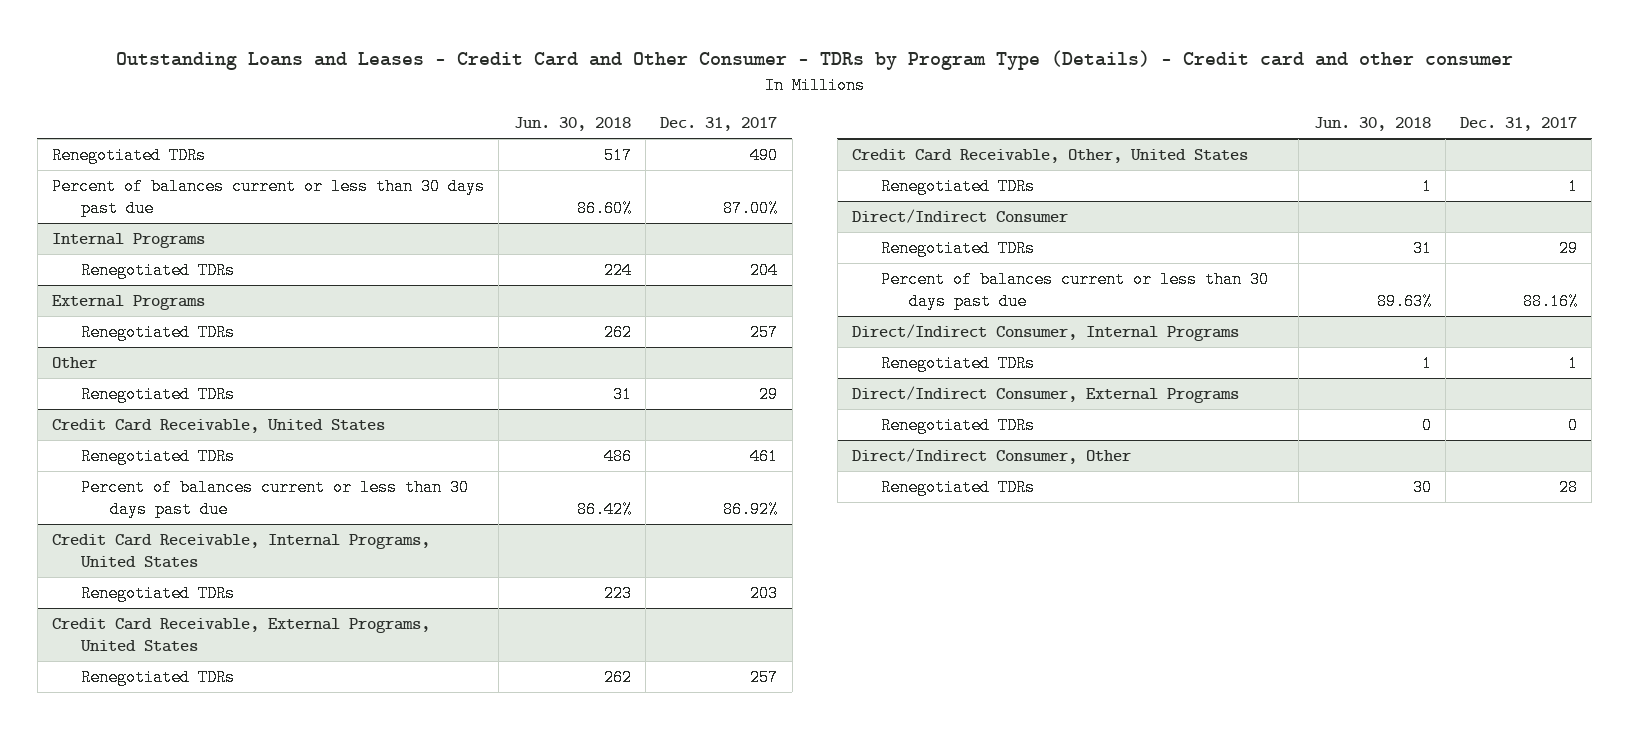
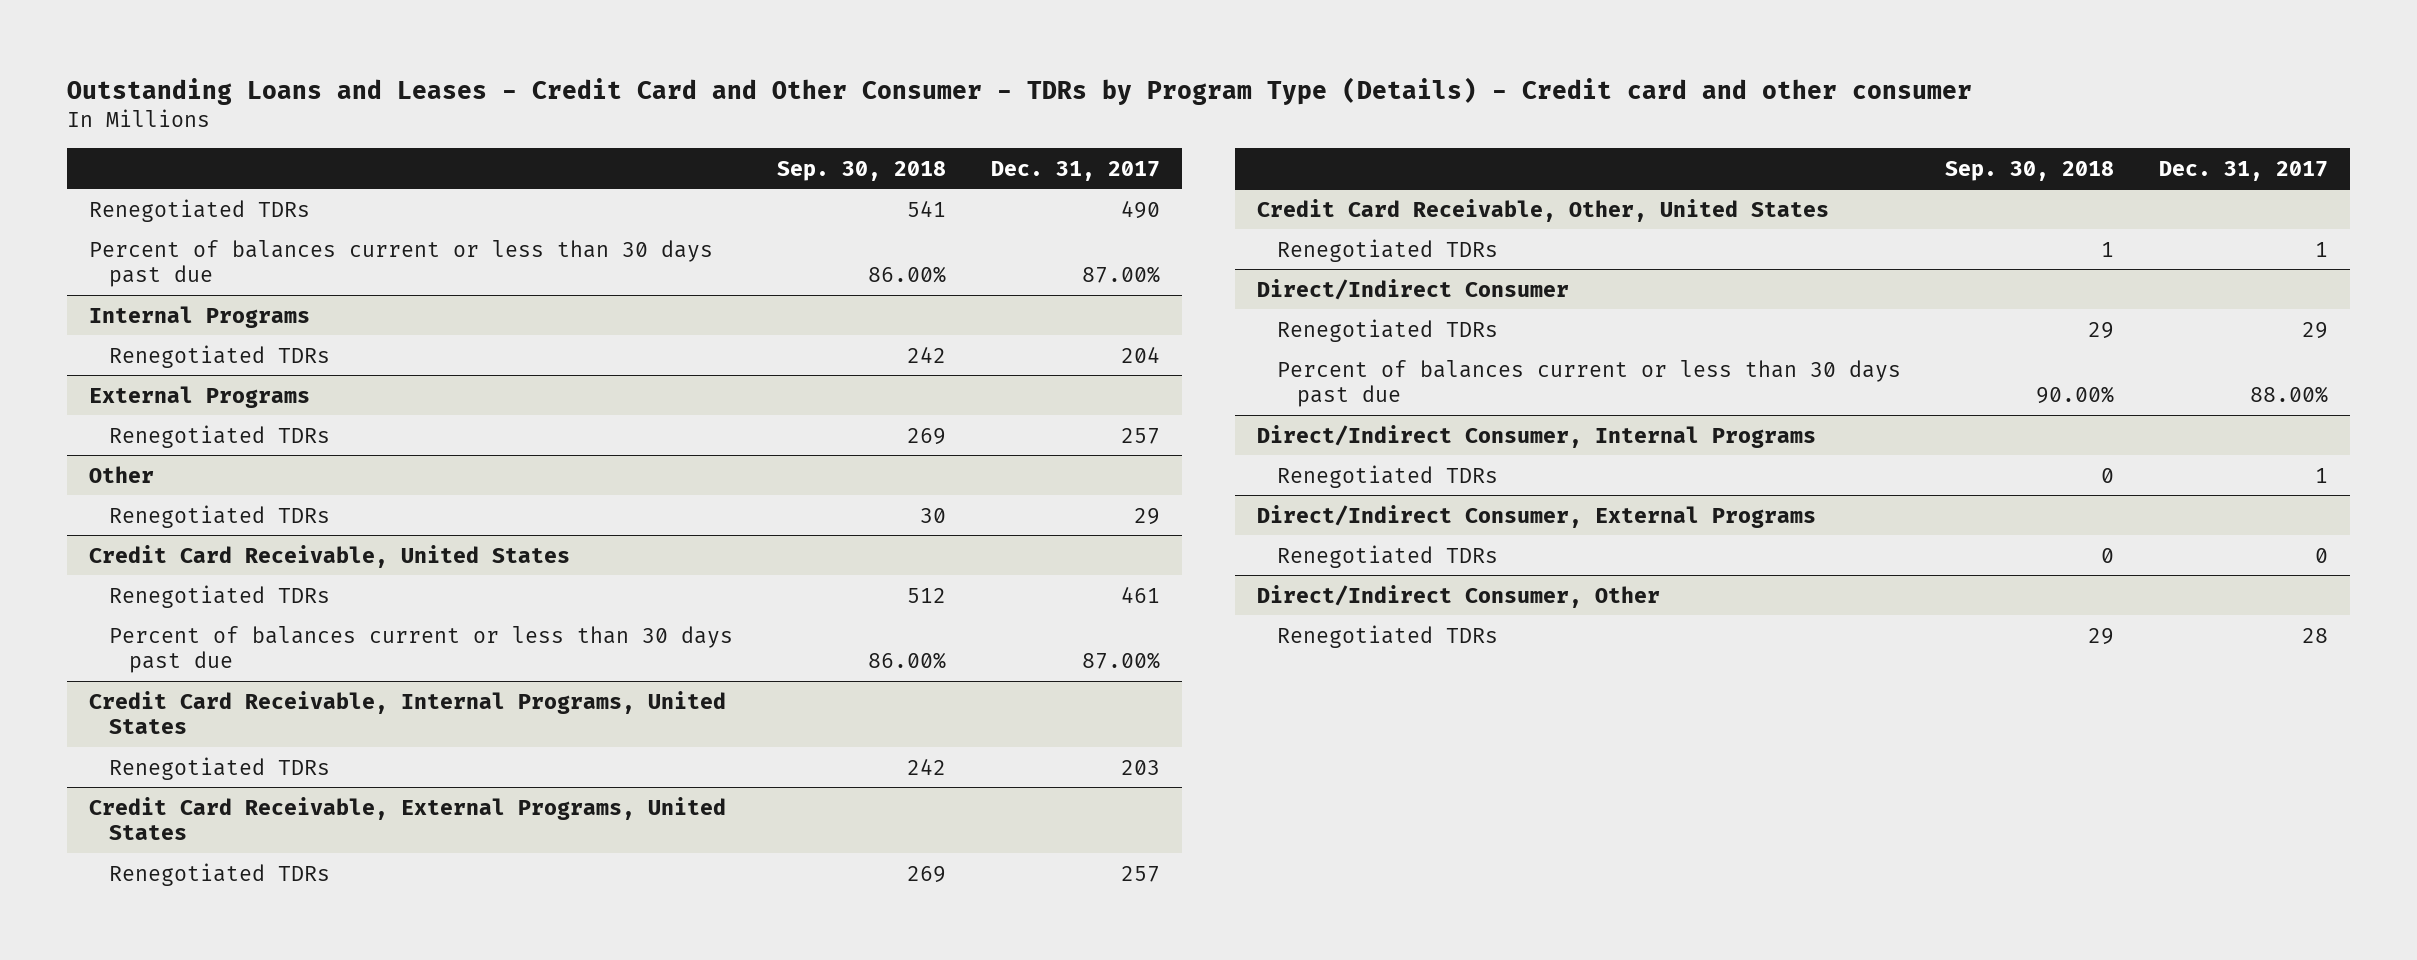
- | Jun. 30, 2018 | Dec. 31, 2017
+ | Sep. 30, 2018 | Dec. 31, 2017
@ Credit Card Receivable, United States
- Percent of balances current or less than 30 days past due | 86.42% | 86.92%
+ Percent of balances current or less than 30 days past due | 86.00% | 87.00%
@ Direct/Indirect Consumer
- Percent of balances current or less than 30 days past due | 89.63% | 88.16%
+ Percent of balances current or less than 30 days past due | 90.00% | 88.00%

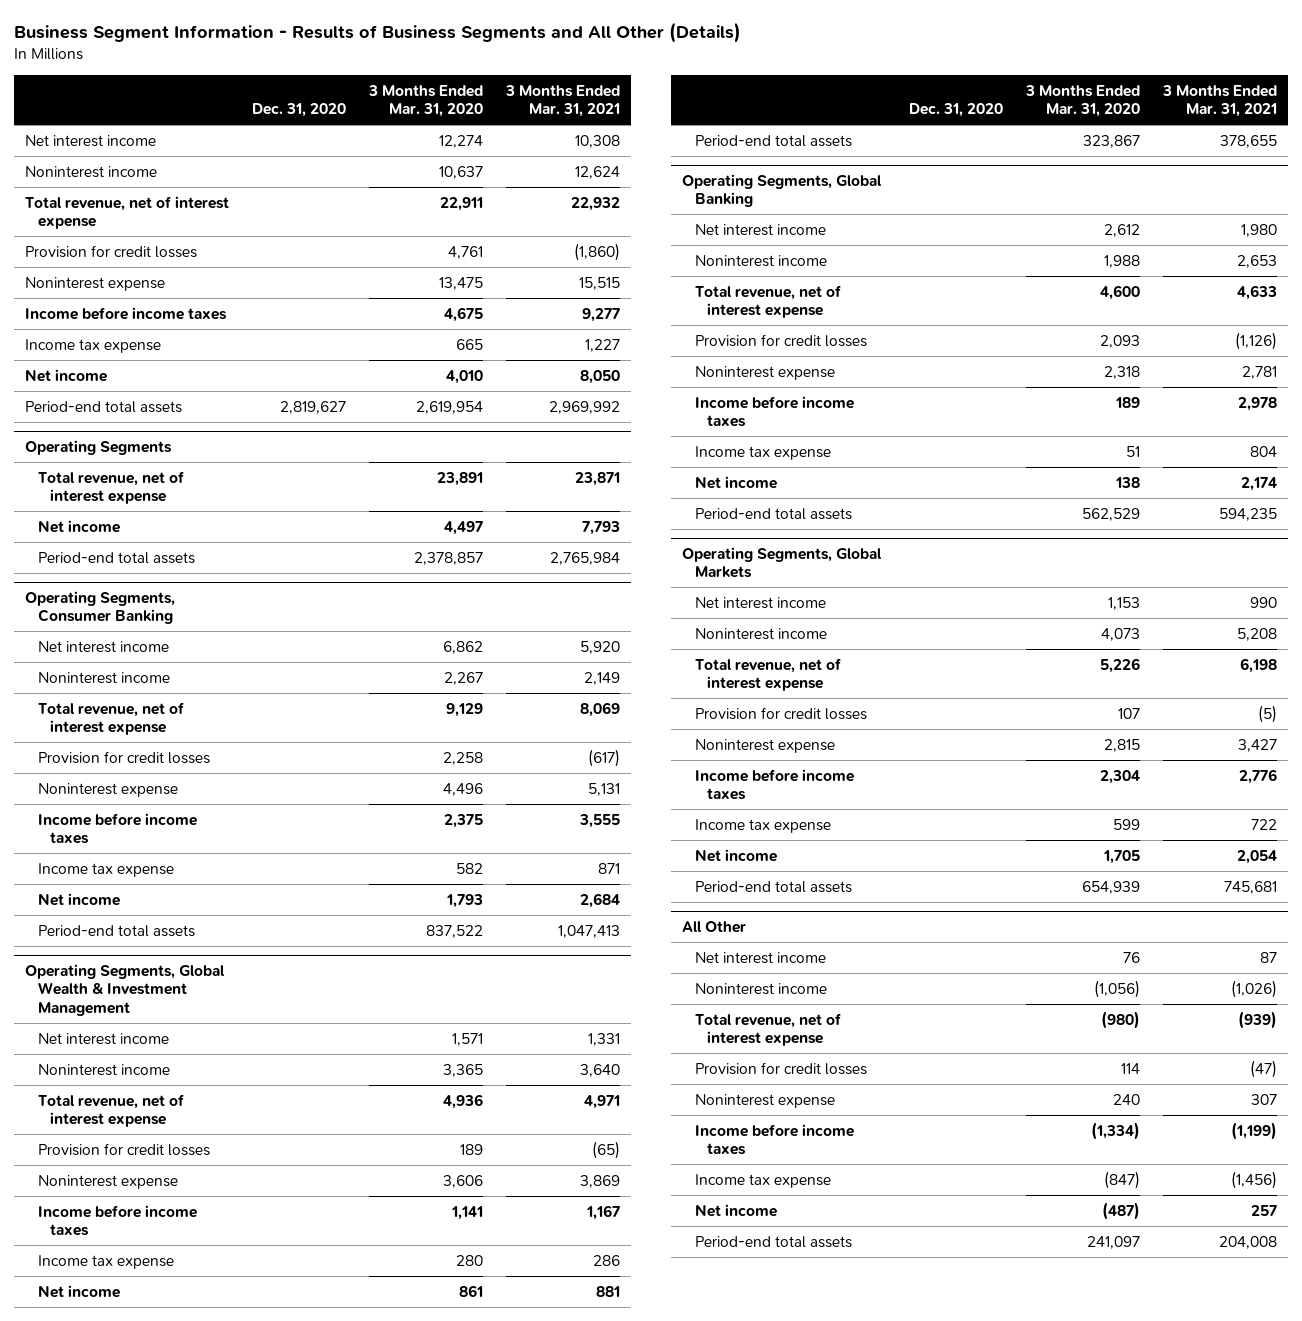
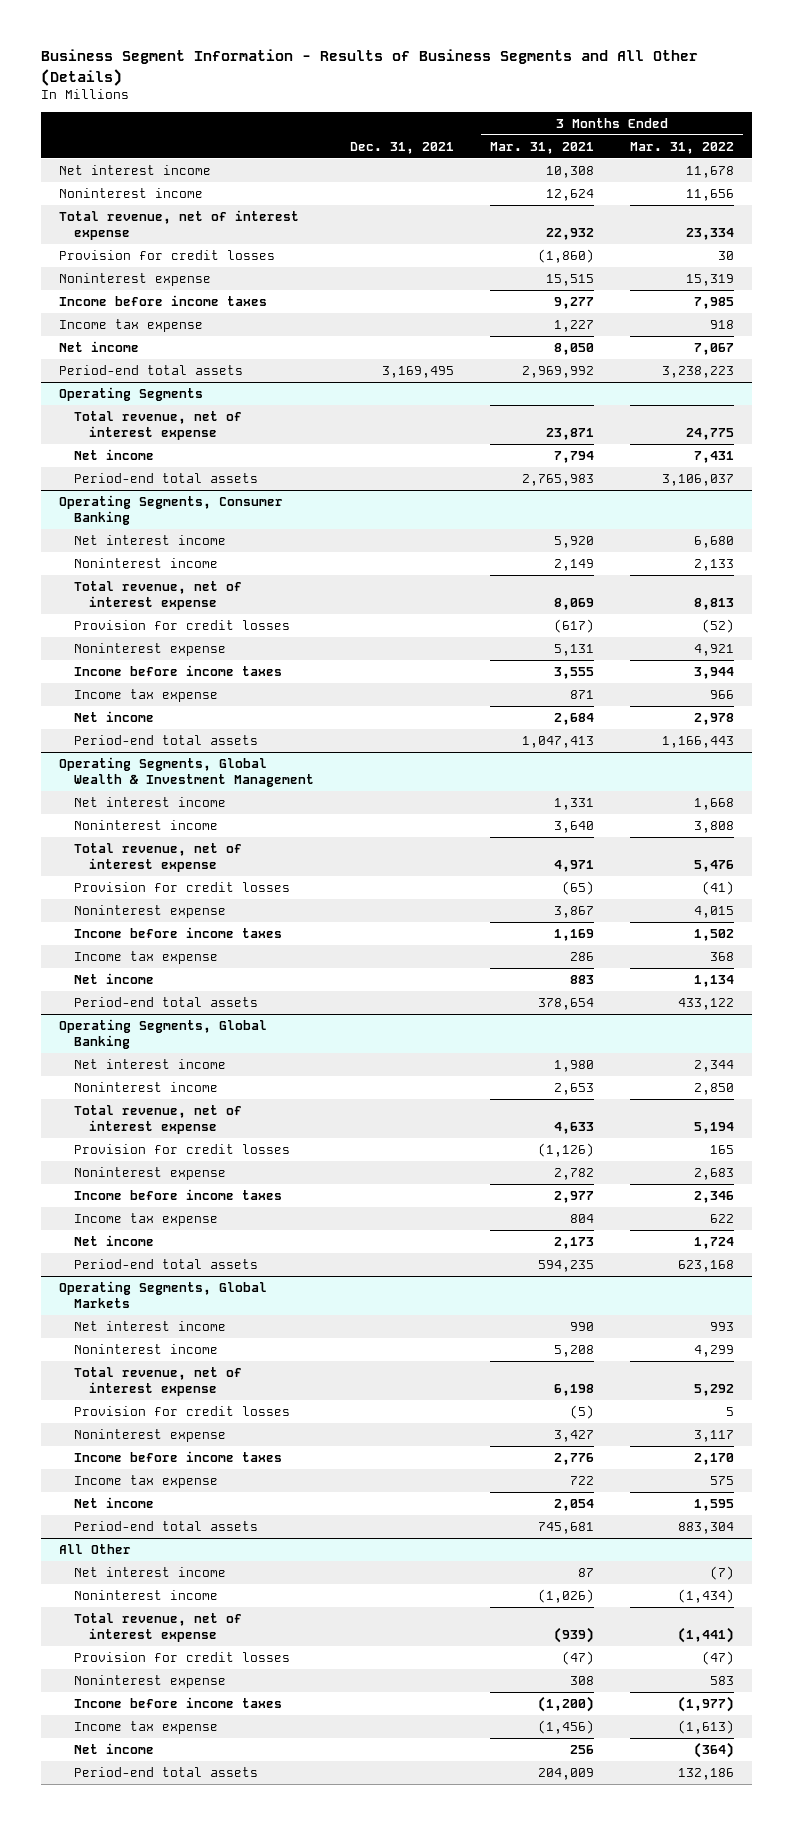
- | Dec. 31, 2020 | 3 Months Ended Mar. 31, 2020 | 3 Months Ended Mar. 31, 2021
+ | Dec. 31, 2021 | 3 Months Ended Mar. 31, 2021 | 3 Months Ended Mar. 31, 2022
@ Operating Segments
- Net income | | 4,497 | 7,793
- Period-end total assets | | 2,378,857 | 2,765,984
+ Net income | | 7,794 | 7,431
+ Period-end total assets | | 2,765,983 | 3,106,037
@ Operating Segments, Global Wealth & Investment Management
- Noninterest expense | | 3,606 | 3,869
- Income before income taxes | | 1,141 | 1,167
+ Noninterest expense | | 3,867 | 4,015
+ Income before income taxes | | 1,169 | 1,502
- Net income | | 861 | 881
- Period-end total assets | | 323,867 | 378,655
+ Net income | | 883 | 1,134
+ Period-end total assets | | 378,654 | 433,122
@ Operating Segments, Global Banking
- Noninterest expense | | 2,318 | 2,781
- Income before income taxes | | 189 | 2,978
+ Noninterest expense | | 2,782 | 2,683
+ Income before income taxes | | 2,977 | 2,346
- Net income | | 138 | 2,174
+ Net income | | 2,173 | 1,724
@ All Other
- Noninterest expense | | 240 | 307
- Income before income taxes | | (1,334) | (1,199)
+ Noninterest expense | | 308 | 583
+ Income before income taxes | | (1,200) | (1,977)
- Net income | | (487) | 257
- Period-end total assets | | 241,097 | 204,008
+ Net income | | 256 | (364)
+ Period-end total assets | | 204,009 | 132,186

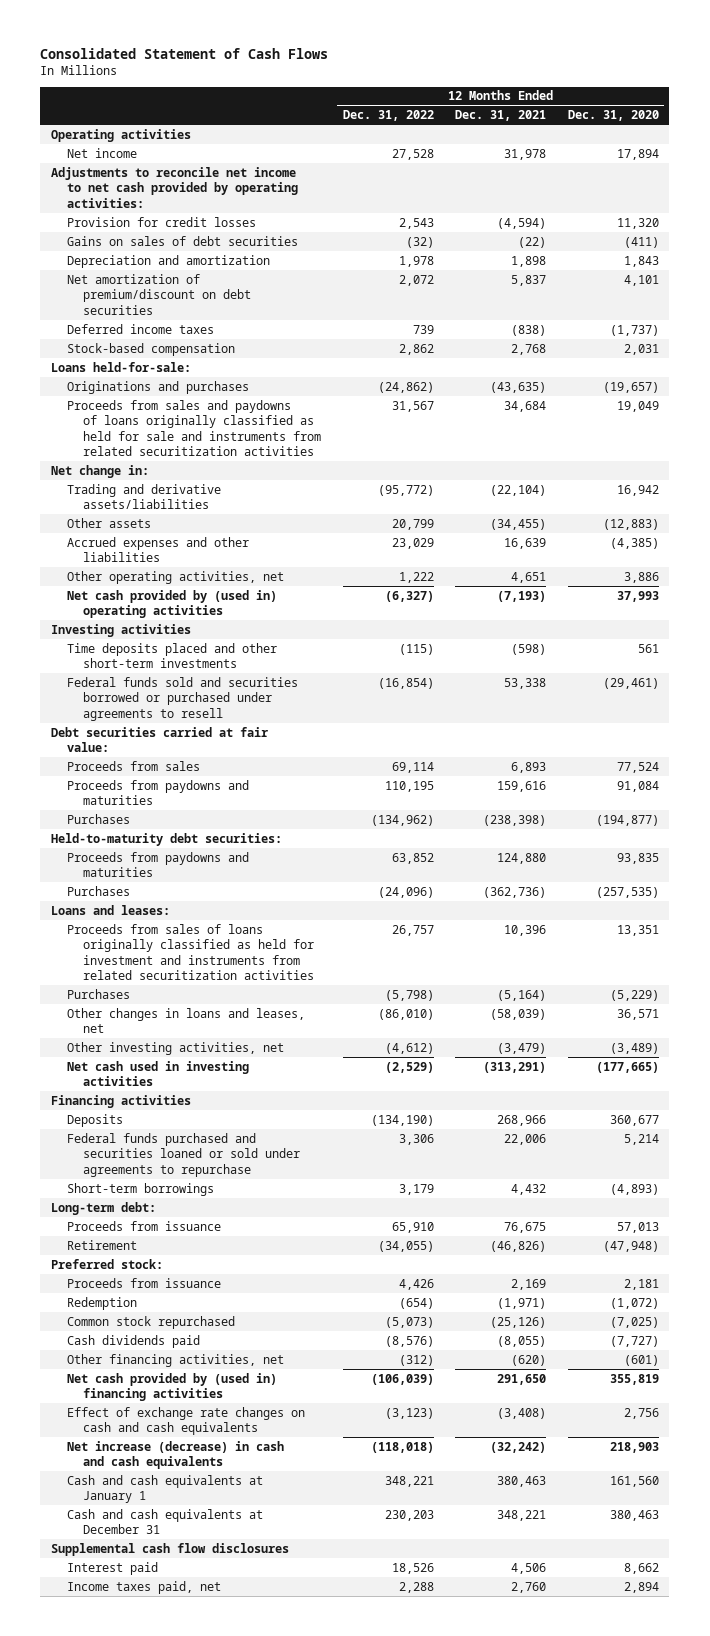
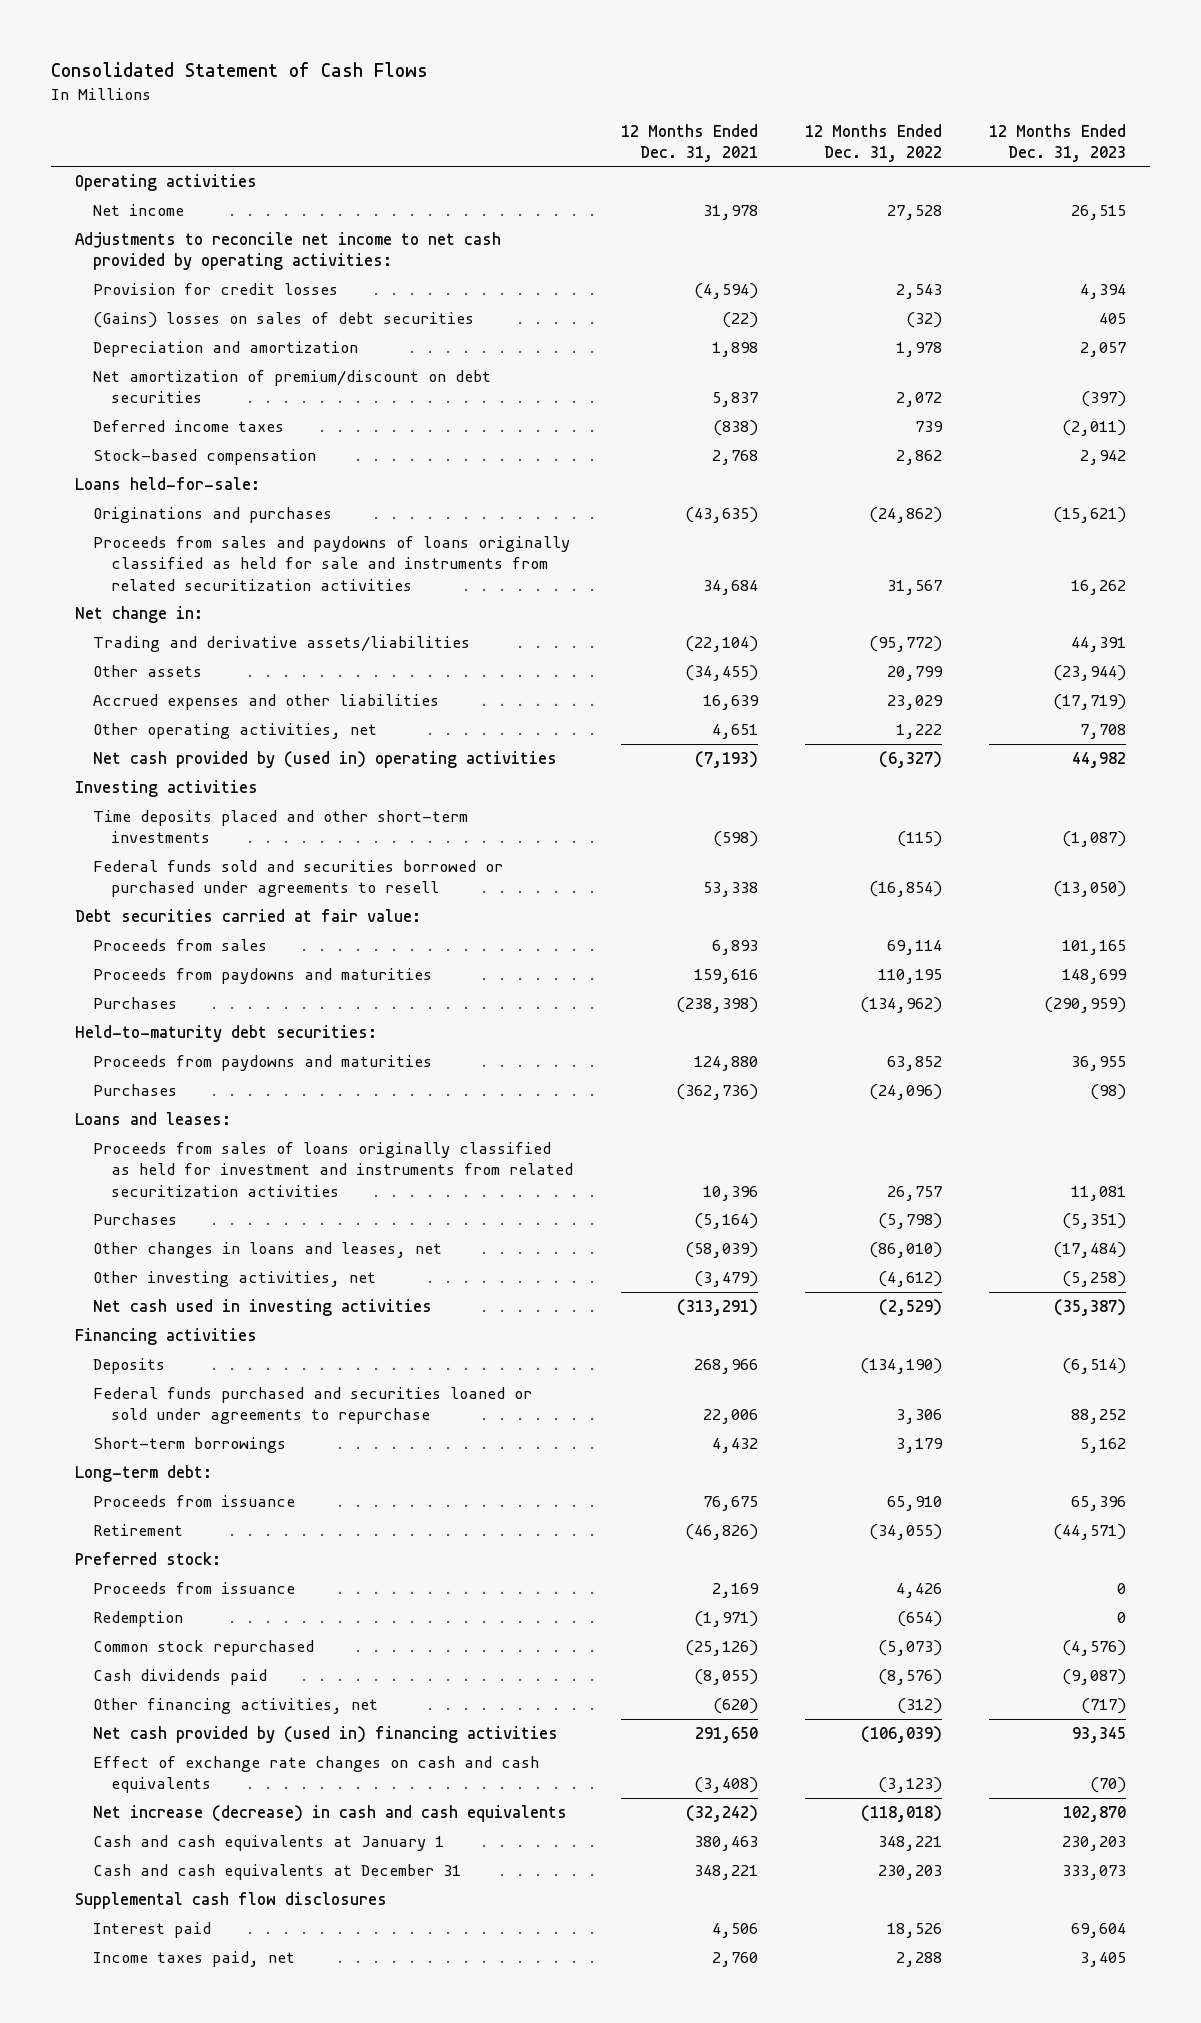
- | 12 Months Ended Dec. 31, 2022 | 12 Months Ended Dec. 31, 2021 | 12 Months Ended Dec. 31, 2020
+ | 12 Months Ended Dec. 31, 2021 | 12 Months Ended Dec. 31, 2022 | 12 Months Ended Dec. 31, 2023
- Gains on sales of debt securities | (32) | (22) | (411)
+ (Gains) losses on sales of debt securities | (22) | (32) | 405

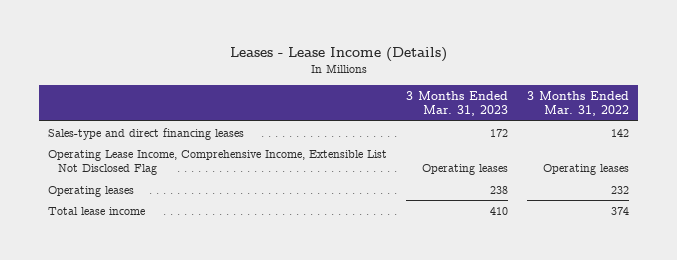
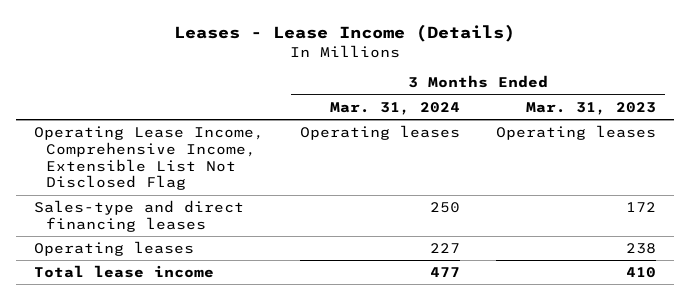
- | 3 Months Ended Mar. 31, 2023 | 3 Months Ended Mar. 31, 2022
+ | 3 Months Ended Mar. 31, 2024 | 3 Months Ended Mar. 31, 2023
moved down: Sales-type and direct financing leases | 250 | 172

